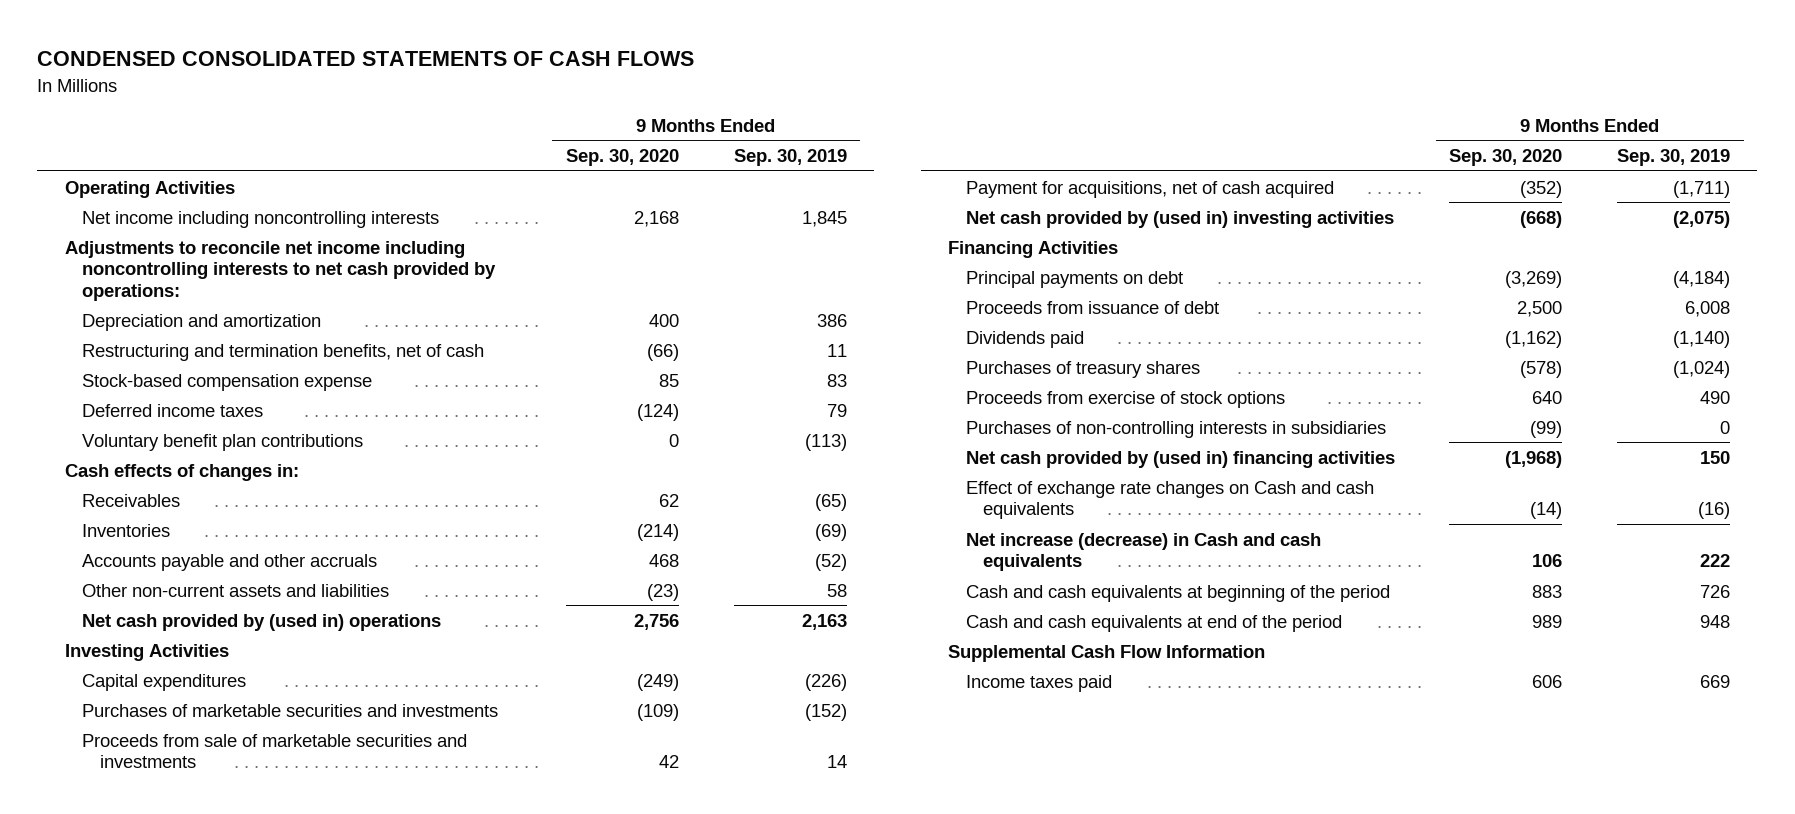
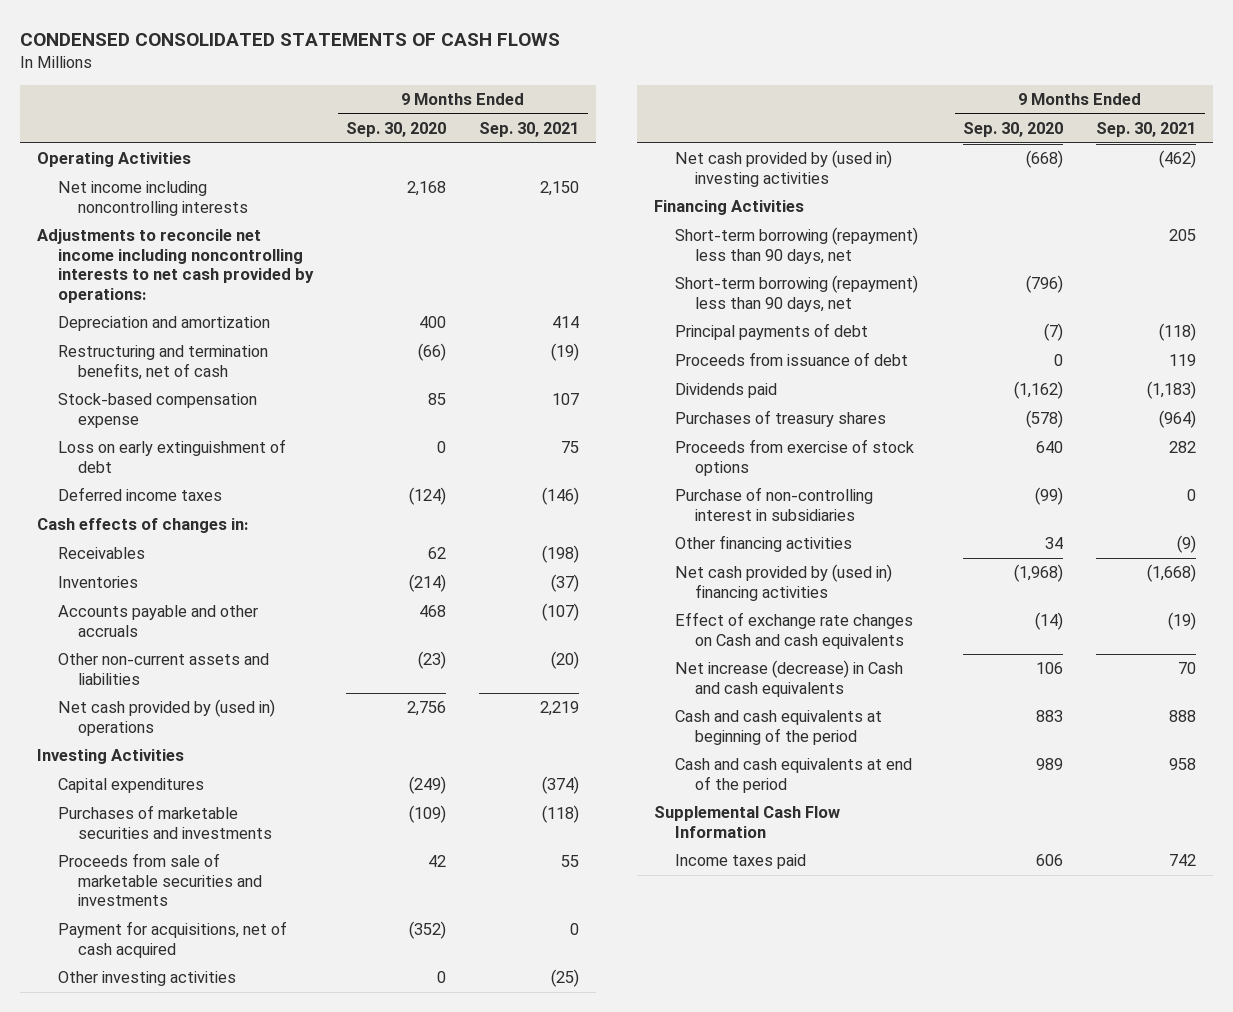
- | 9 Months Ended Sep. 30, 2020 | 9 Months Ended Sep. 30, 2019
+ | 9 Months Ended Sep. 30, 2020 | 9 Months Ended Sep. 30, 2021
+ Loss on early extinguishment of debt | 0 | 75
- Voluntary benefit plan contributions | 0 | (113)
+ Other investing activities | 0 | (25)
- Principal payments on debt | (3,269) | (4,184)
- Proceeds from issuance of debt | 2,500 | 6,008
+ Short-term borrowing (repayment) less than 90 days, net | | 205
+ Short-term borrowing (repayment) less than 90 days, net | (796) |
+ Principal payments of debt | (7) | (118)
+ Proceeds from issuance of debt | 0 | 119
- Purchases of non-controlling interests in subsidiaries | (99) | 0
+ Purchase of non-controlling interest in subsidiaries | (99) | 0
+ Other financing activities | 34 | (9)

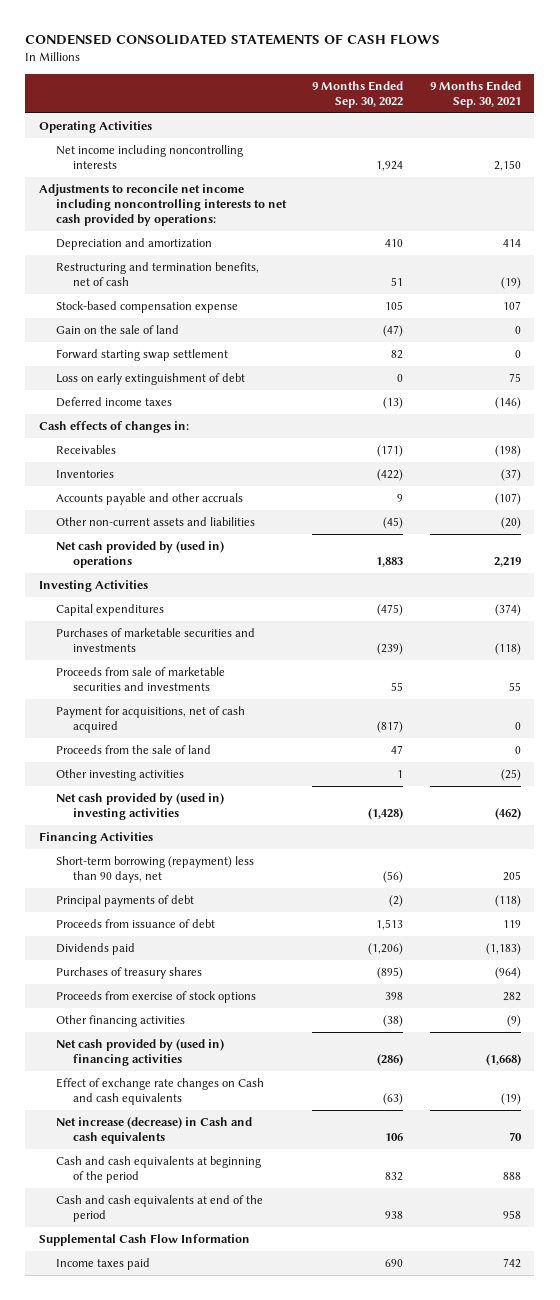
- | 9 Months Ended Sep. 30, 2020 | 9 Months Ended Sep. 30, 2021
+ | 9 Months Ended Sep. 30, 2022 | 9 Months Ended Sep. 30, 2021
+ Gain on the sale of land | (47) | 0
+ Forward starting swap settlement | 82 | 0
+ Proceeds from the sale of land | 47 | 0
- Short-term borrowing (repayment) less than 90 days, net | (796) |
- Purchase of non-controlling interest in subsidiaries | (99) | 0

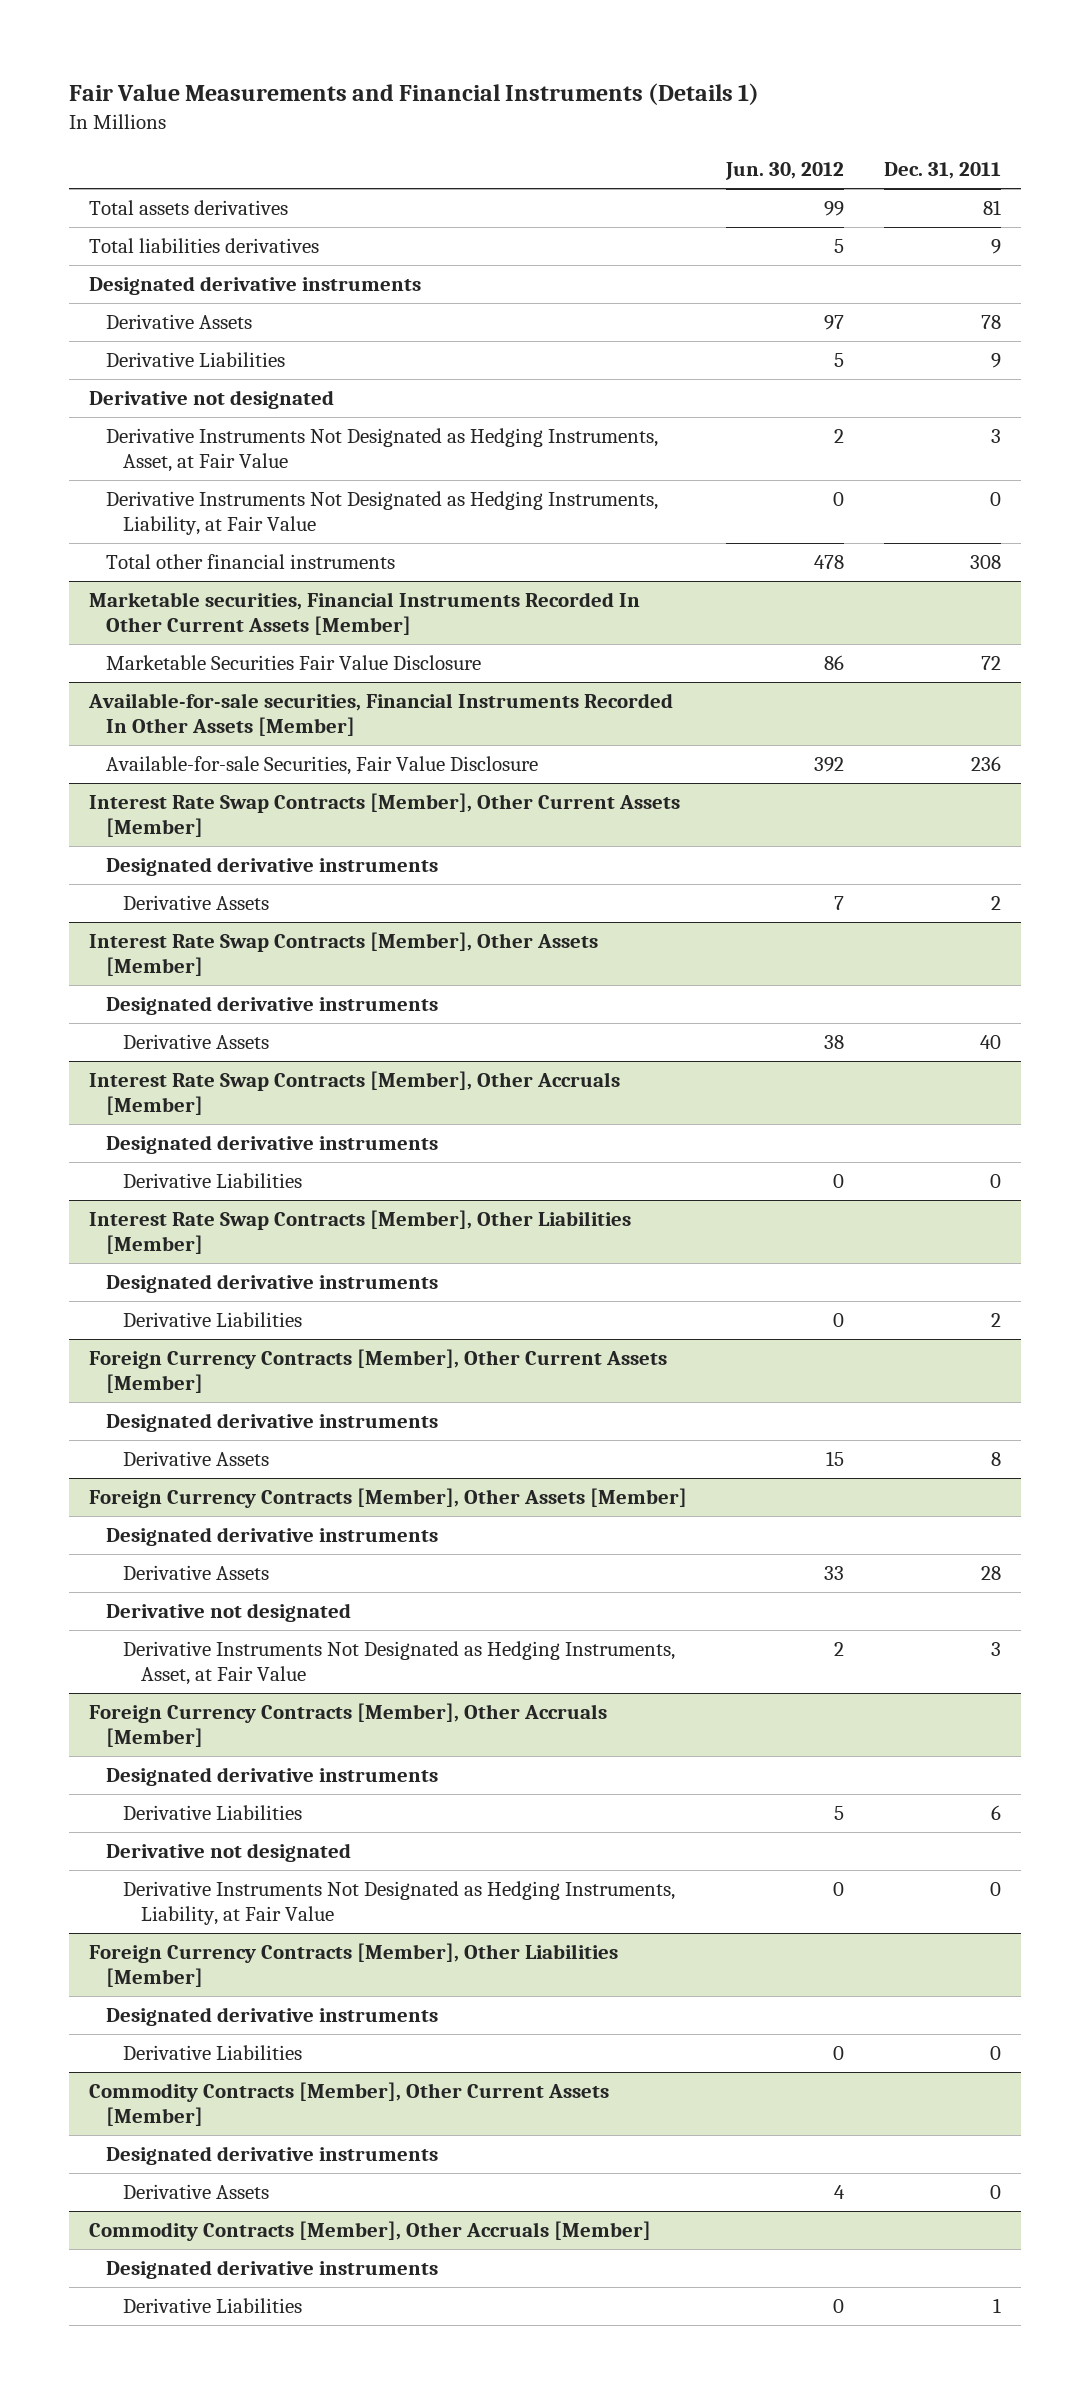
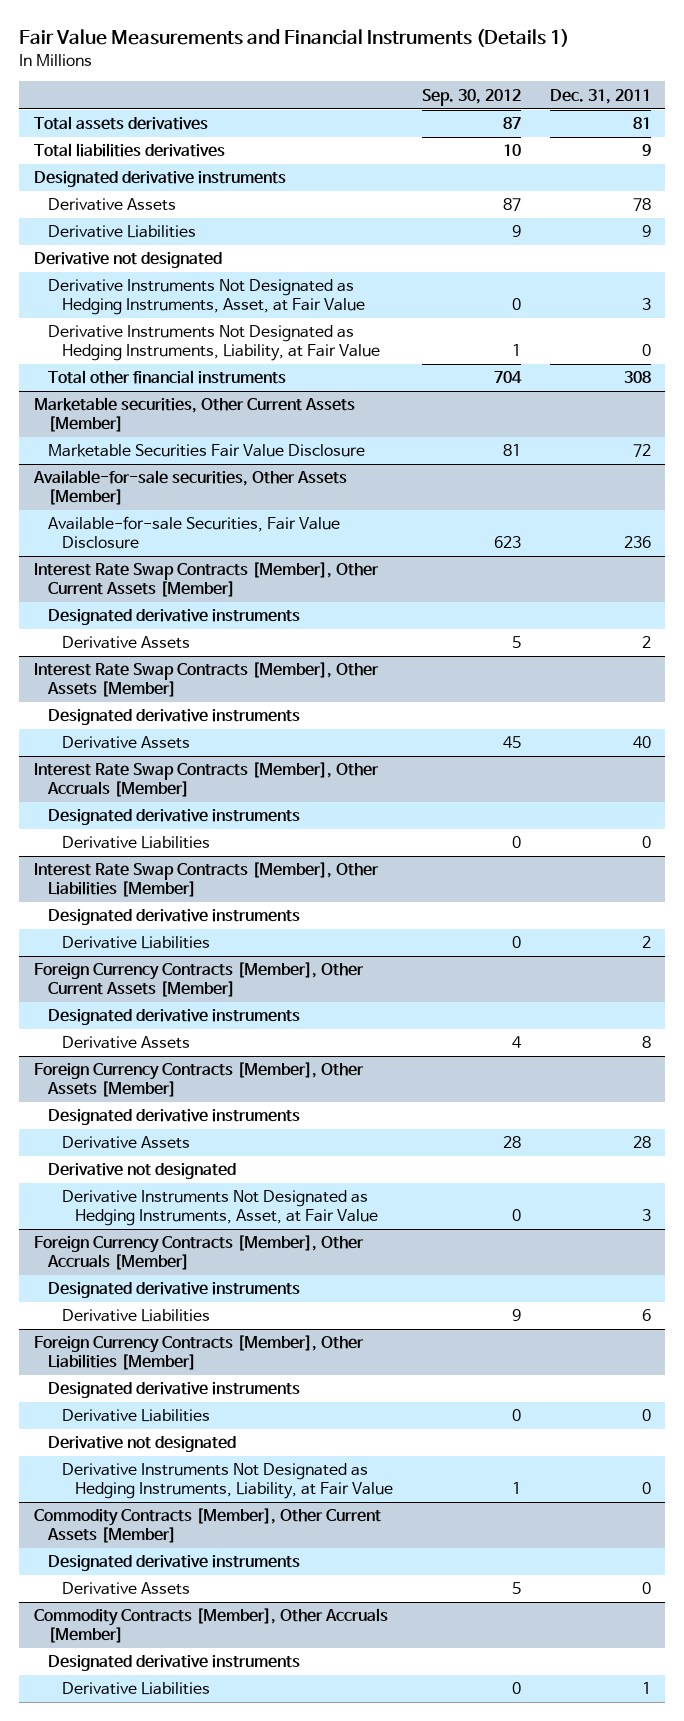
- | Jun. 30, 2012 | Dec. 31, 2011
+ | Sep. 30, 2012 | Dec. 31, 2011
- Marketable securities, Financial Instruments Recorded In Other Current Assets [Member]
+ Marketable securities, Other Current Assets [Member]
- Available-for-sale securities, Financial Instruments Recorded In Other Assets [Member]
+ Available-for-sale securities, Other Assets [Member]
@ Foreign Currency Contracts [Member], Other Accruals [Member]
- Derivative not designated
- Derivative Instruments Not Designated as Hedging Instruments, Liability, at Fair Value | 0 | 0
@ Foreign Currency Contracts [Member], Other Liabilities [Member]
+ Derivative not designated
+ Derivative Instruments Not Designated as Hedging Instruments, Liability, at Fair Value | 1 | 0

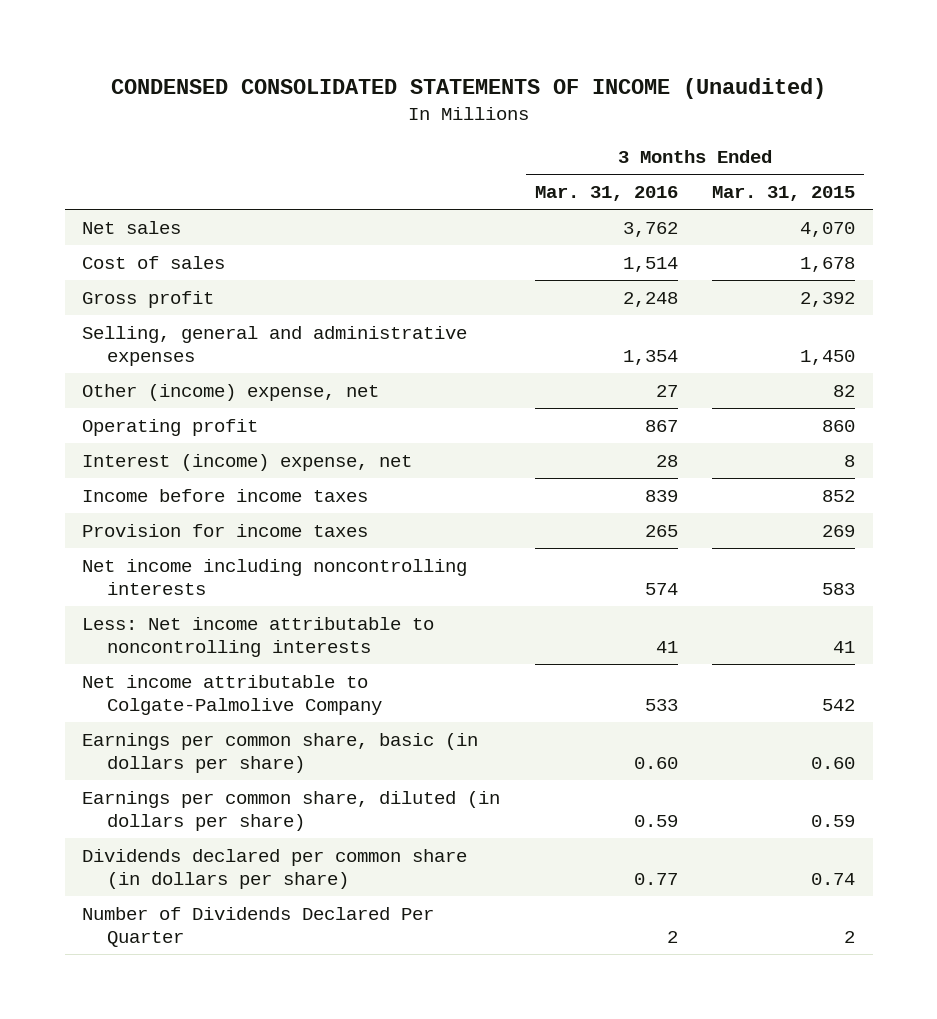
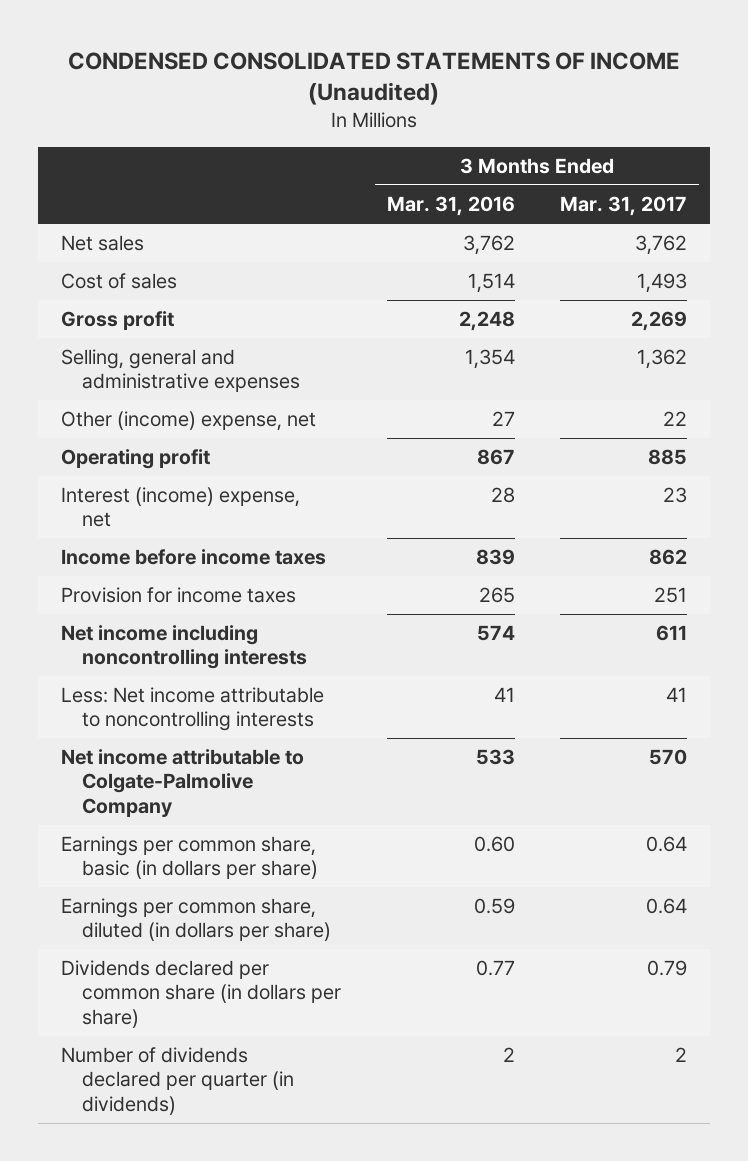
- | 3 Months Ended Mar. 31, 2016 | 3 Months Ended Mar. 31, 2015
+ | 3 Months Ended Mar. 31, 2016 | 3 Months Ended Mar. 31, 2017
- Number of Dividends Declared Per Quarter | 2 | 2
+ Number of dividends declared per quarter (in dividends) | 2 | 2

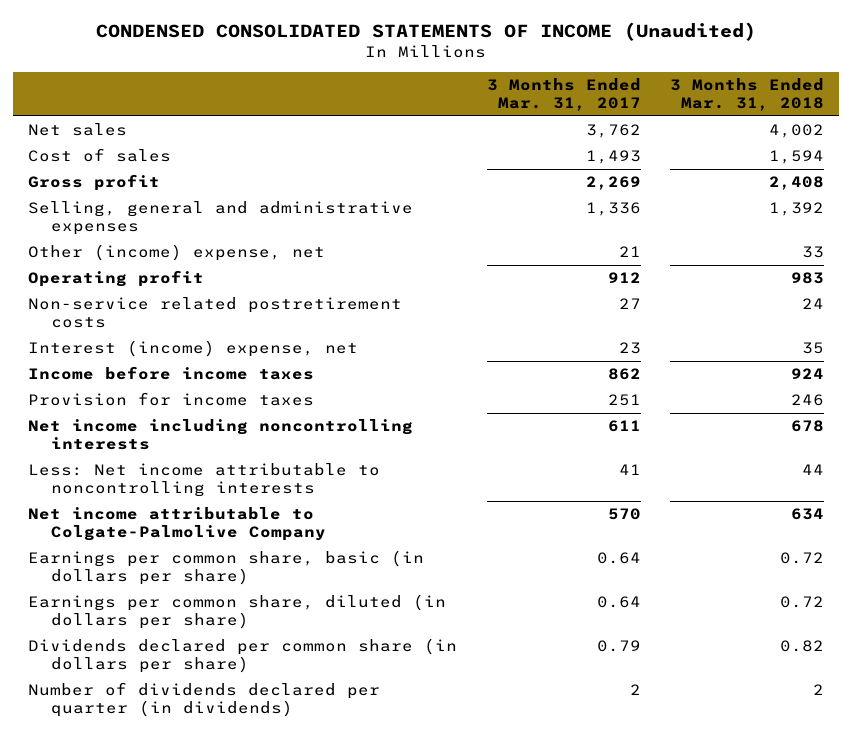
- | 3 Months Ended Mar. 31, 2016 | 3 Months Ended Mar. 31, 2017
+ | 3 Months Ended Mar. 31, 2017 | 3 Months Ended Mar. 31, 2018
- Selling, general and administrative expenses | 1,354 | 1,362
- Other (income) expense, net | 27 | 22
- Operating profit | 867 | 885
+ Selling, general and administrative expenses | 1,336 | 1,392
+ Other (income) expense, net | 21 | 33
+ Operating profit | 912 | 983
+ Non-service related postretirement costs | 27 | 24

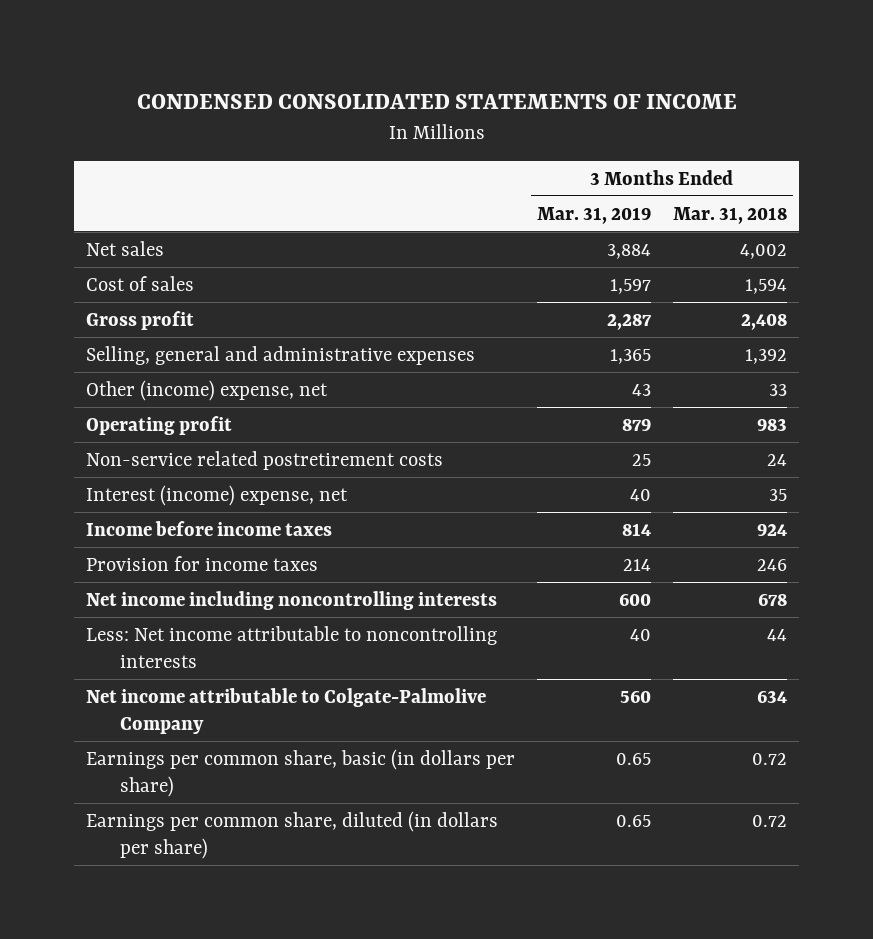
- CONDENSED CONSOLIDATED STATEMENTS OF INCOME (Unaudited)
+ CONDENSED CONSOLIDATED STATEMENTS OF INCOME
- | 3 Months Ended Mar. 31, 2017 | 3 Months Ended Mar. 31, 2018
+ | 3 Months Ended Mar. 31, 2019 | 3 Months Ended Mar. 31, 2018
- Dividends declared per common share (in dollars per share) | 0.79 | 0.82
- Number of dividends declared per quarter (in dividends) | 2 | 2

